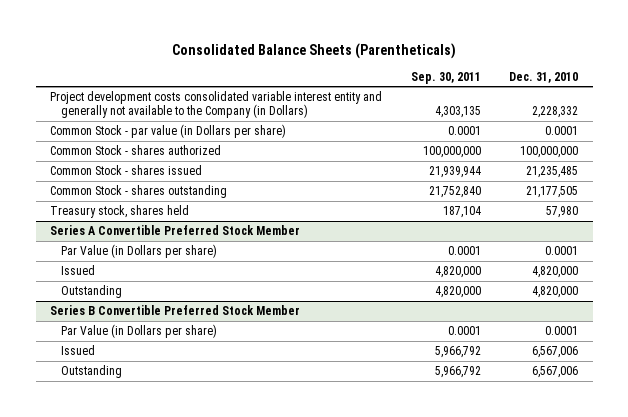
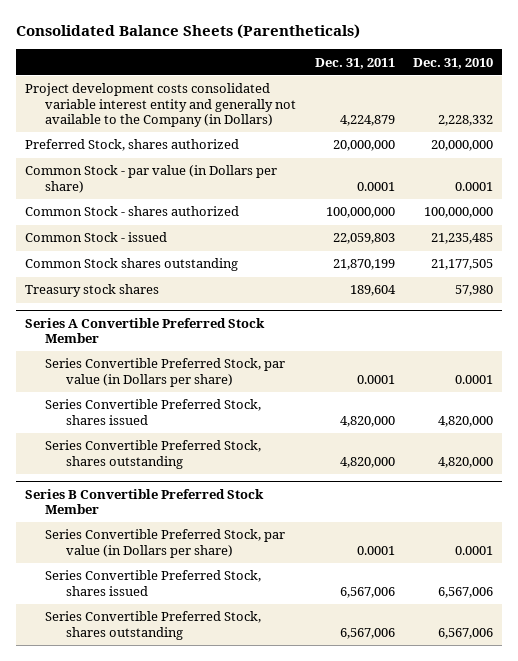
- | Sep. 30, 2011 | Dec. 31, 2010
+ | Dec. 31, 2011 | Dec. 31, 2010
+ Preferred Stock, shares authorized | 20,000,000 | 20,000,000
- Common Stock - shares issued | 21,939,944 | 21,235,485
- Common Stock - shares outstanding | 21,752,840 | 21,177,505
- Treasury stock, shares held | 187,104 | 57,980
+ Common Stock - issued | 22,059,803 | 21,235,485
+ Common Stock shares outstanding | 21,870,199 | 21,177,505
+ Treasury stock shares | 189,604 | 57,980
@ Series A Convertible Preferred Stock Member
- Par Value (in Dollars per share) | 0.0001 | 0.0001
- Issued | 4,820,000 | 4,820,000
- Outstanding | 4,820,000 | 4,820,000
+ Series Convertible Preferred Stock, par value (in Dollars per share) | 0.0001 | 0.0001
+ Series Convertible Preferred Stock, shares issued | 4,820,000 | 4,820,000
+ Series Convertible Preferred Stock, shares outstanding | 4,820,000 | 4,820,000
@ Series B Convertible Preferred Stock Member
- Par Value (in Dollars per share) | 0.0001 | 0.0001
- Issued | 5,966,792 | 6,567,006
- Outstanding | 5,966,792 | 6,567,006
+ Series Convertible Preferred Stock, par value (in Dollars per share) | 0.0001 | 0.0001
+ Series Convertible Preferred Stock, shares issued | 6,567,006 | 6,567,006
+ Series Convertible Preferred Stock, shares outstanding | 6,567,006 | 6,567,006

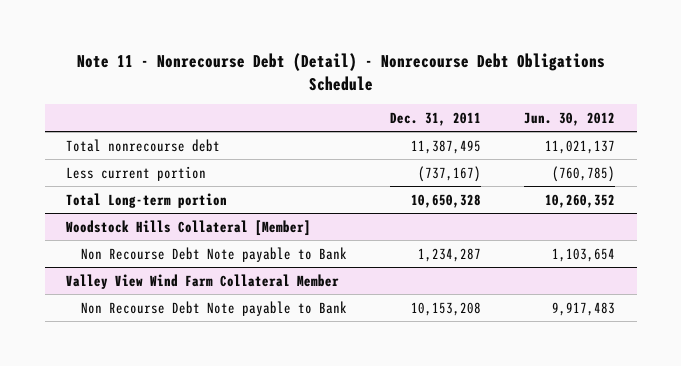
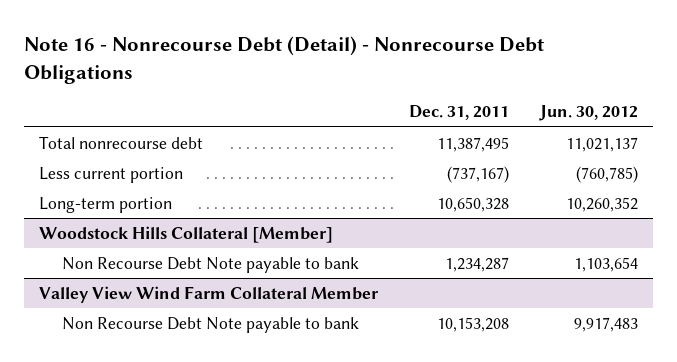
- Note 11 - Nonrecourse Debt (Detail) - Nonrecourse Debt Obligations Schedule
+ Note 16 - Nonrecourse Debt (Detail) - Nonrecourse Debt Obligations
- Total Long-term portion | 10,650,328 | 10,260,352
+ Long-term portion | 10,650,328 | 10,260,352
@ Woodstock Hills Collateral [Member]
- Non Recourse Debt Note payable to Bank | 1,234,287 | 1,103,654
+ Non Recourse Debt Note payable to bank | 1,234,287 | 1,103,654
@ Valley View Wind Farm Collateral Member
- Non Recourse Debt Note payable to Bank | 10,153,208 | 9,917,483
+ Non Recourse Debt Note payable to bank | 10,153,208 | 9,917,483

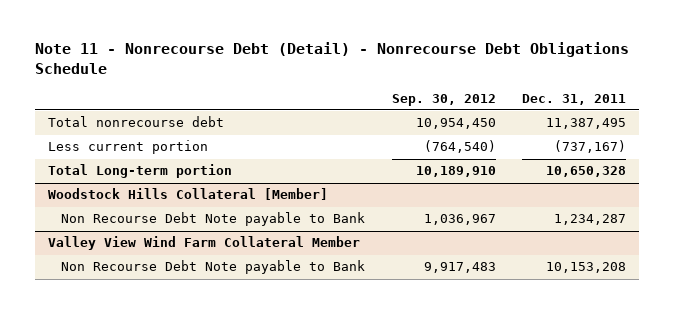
- Note 16 - Nonrecourse Debt (Detail) - Nonrecourse Debt Obligations
+ Note 11 - Nonrecourse Debt (Detail) - Nonrecourse Debt Obligations Schedule
- | Dec. 31, 2011 | Jun. 30, 2012
+ | Sep. 30, 2012 | Dec. 31, 2011
- Long-term portion | 10,650,328 | 10,260,352
+ Total Long-term portion | 10,189,910 | 10,650,328
@ Woodstock Hills Collateral [Member]
- Non Recourse Debt Note payable to bank | 1,234,287 | 1,103,654
+ Non Recourse Debt Note payable to Bank | 1,036,967 | 1,234,287
@ Valley View Wind Farm Collateral Member
- Non Recourse Debt Note payable to bank | 10,153,208 | 9,917,483
+ Non Recourse Debt Note payable to Bank | 9,917,483 | 10,153,208

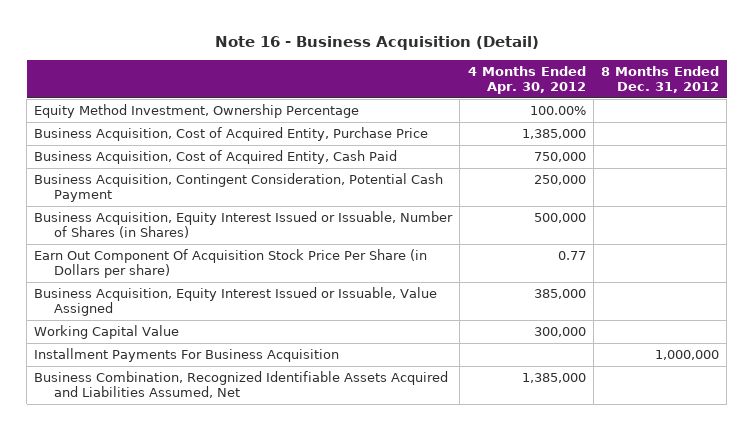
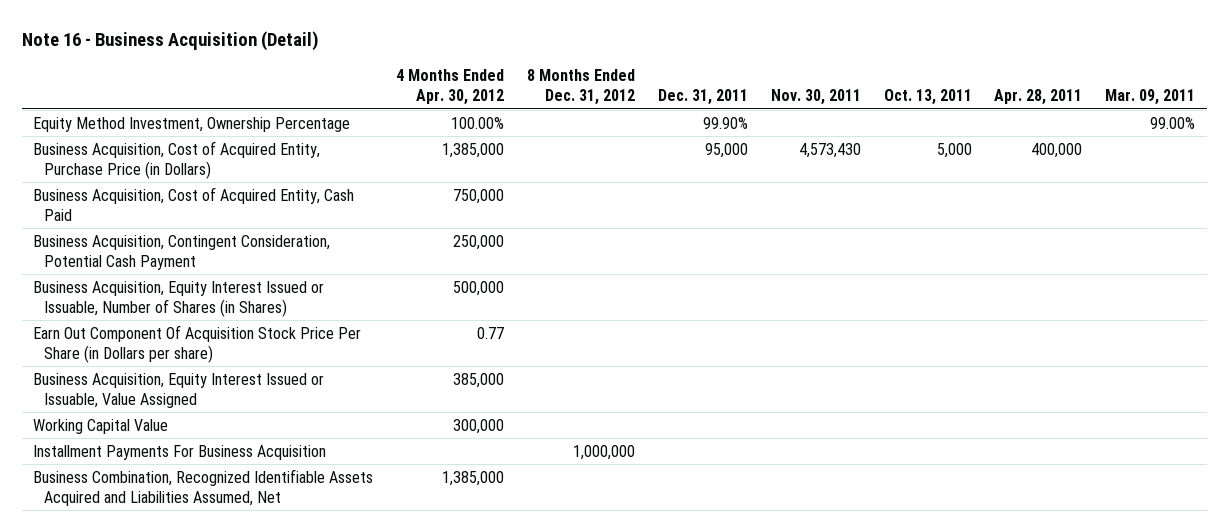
- | 4 Months Ended Apr. 30, 2012 | 8 Months Ended Dec. 31, 2012
+ | 4 Months Ended Apr. 30, 2012 | 8 Months Ended Dec. 31, 2012 | Dec. 31, 2011 | Nov. 30, 2011 | Oct. 13, 2011 | Apr. 28, 2011 | Mar. 09, 2011
- Business Acquisition, Cost of Acquired Entity, Purchase Price | 1,385,000 |
+ Business Acquisition, Cost of Acquired Entity, Purchase Price (in Dollars) | 1,385,000 | | 95,000 | 4,573,430 | 5,000 | 400,000 |

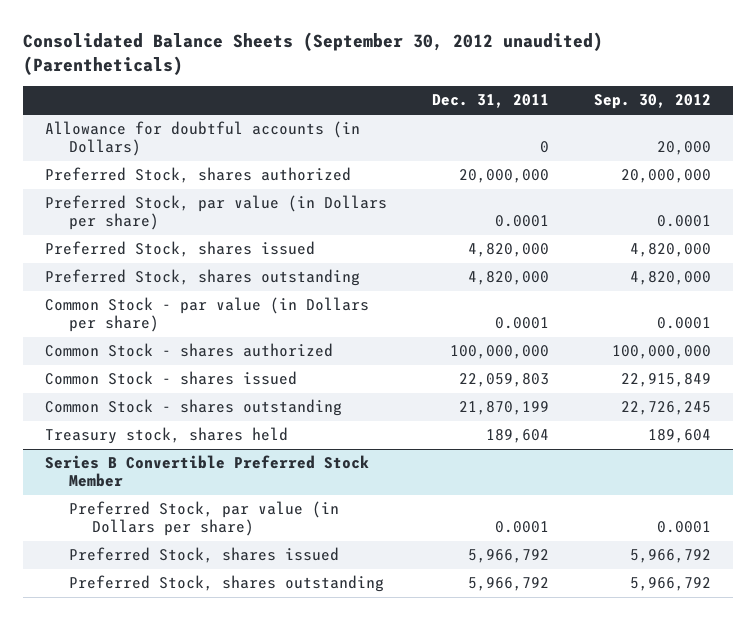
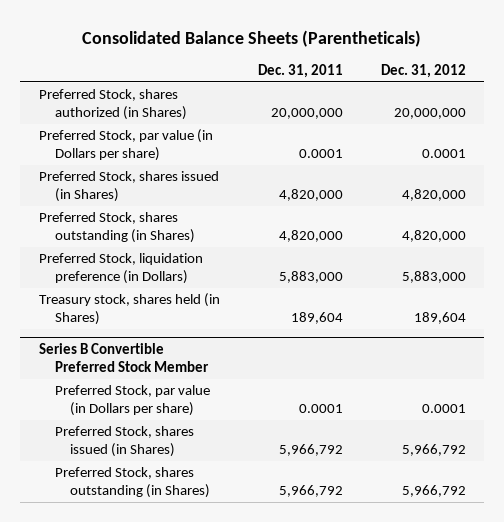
- Consolidated Balance Sheets (September 30, 2012 unaudited) (Parentheticals)
+ Consolidated Balance Sheets (Parentheticals)
- | Dec. 31, 2011 | Sep. 30, 2012
+ | Dec. 31, 2011 | Dec. 31, 2012
- Allowance for doubtful accounts (in Dollars) | 0 | 20,000
- Preferred Stock, shares authorized | 20,000,000 | 20,000,000
+ Preferred Stock, shares authorized (in Shares) | 20,000,000 | 20,000,000
- Preferred Stock, shares issued | 4,820,000 | 4,820,000
- Preferred Stock, shares outstanding | 4,820,000 | 4,820,000
- Common Stock - par value (in Dollars per share) | 0.0001 | 0.0001
- Common Stock - shares authorized | 100,000,000 | 100,000,000
- Common Stock - shares issued | 22,059,803 | 22,915,849
- Common Stock - shares outstanding | 21,870,199 | 22,726,245
- Treasury stock, shares held | 189,604 | 189,604
+ Preferred Stock, shares issued (in Shares) | 4,820,000 | 4,820,000
+ Preferred Stock, shares outstanding (in Shares) | 4,820,000 | 4,820,000
+ Preferred Stock, liquidation preference (in Dollars) | 5,883,000 | 5,883,000
+ Treasury stock, shares held (in Shares) | 189,604 | 189,604
@ Series B Convertible Preferred Stock Member
- Preferred Stock, shares issued | 5,966,792 | 5,966,792
- Preferred Stock, shares outstanding | 5,966,792 | 5,966,792
+ Preferred Stock, shares issued (in Shares) | 5,966,792 | 5,966,792
+ Preferred Stock, shares outstanding (in Shares) | 5,966,792 | 5,966,792

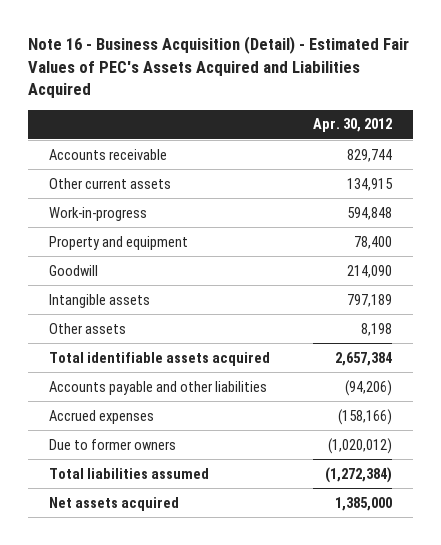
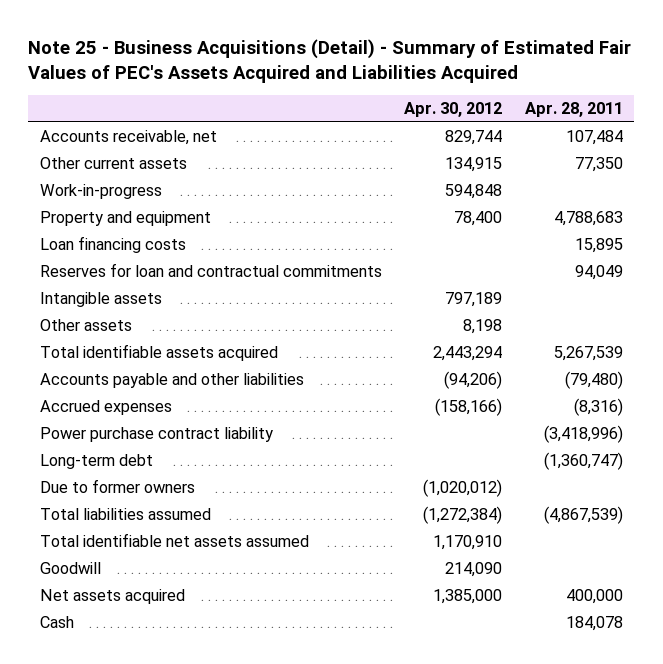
- Note 16 - Business Acquisition (Detail) - Estimated Fair Values of PEC's Assets Acquired and Liabilities Acquired
+ Note 25 - Business Acquisitions (Detail) - Summary of Estimated Fair Values of PEC's Assets Acquired and Liabilities Acquired
- | Apr. 30, 2012
+ | Apr. 30, 2012 | Apr. 28, 2011
- Accounts receivable | 829,744
+ Accounts receivable, net | 829,744 | 107,484
+ Loan financing costs | | 15,895
+ Reserves for loan and contractual commitments | | 94,049
- Total identifiable assets acquired | 2,657,384
+ Total identifiable assets acquired | 2,443,294 | 5,267,539
+ Power purchase contract liability | | (3,418,996)
+ Long-term debt | | (1,360,747)
+ Total identifiable net assets assumed | 1,170,910 |
moved down: Goodwill | 214,090 |
+ Cash | | 184,078

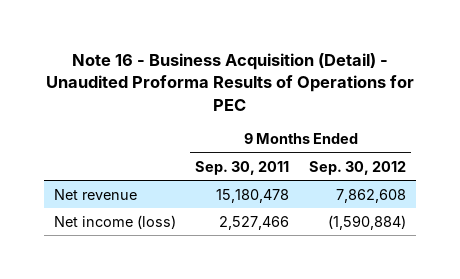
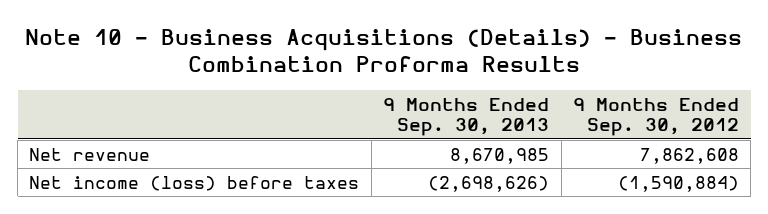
- Note 16 - Business Acquisition (Detail) - Unaudited Proforma Results of Operations for PEC
+ Note 10 - Business Acquisitions (Details) - Business Combination Proforma Results
- | 9 Months Ended Sep. 30, 2011 | 9 Months Ended Sep. 30, 2012
+ | 9 Months Ended Sep. 30, 2013 | 9 Months Ended Sep. 30, 2012
- Net income (loss) | 2,527,466 | (1,590,884)
+ Net income (loss) before taxes | (2,698,626) | (1,590,884)

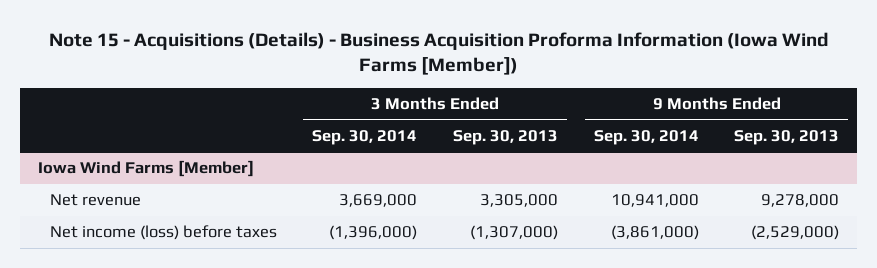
- Note 10 - Business Acquisitions (Details) - Business Combination Proforma Results
+ Note 15 - Acquisitions (Details) - Business Acquisition Proforma Information (Iowa Wind Farms [Member])
- | 9 Months Ended Sep. 30, 2013 | 9 Months Ended Sep. 30, 2012
+ | 3 Months Ended Sep. 30, 2014 | 3 Months Ended Sep. 30, 2013 | 9 Months Ended Sep. 30, 2014 | 9 Months Ended Sep. 30, 2013
- Net revenue | 8,670,985 | 7,862,608
- Net income (loss) before taxes | (2,698,626) | (1,590,884)
+ Iowa Wind Farms [Member]
+ Net revenue | 3,669,000 | 3,305,000 | 10,941,000 | 9,278,000
+ Net income (loss) before taxes | (1,396,000) | (1,307,000) | (3,861,000) | (2,529,000)

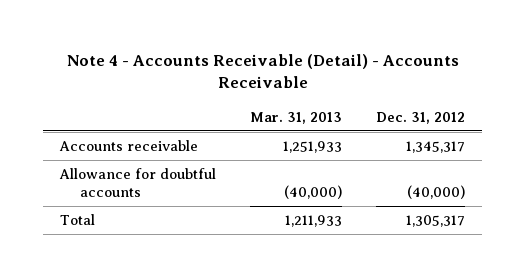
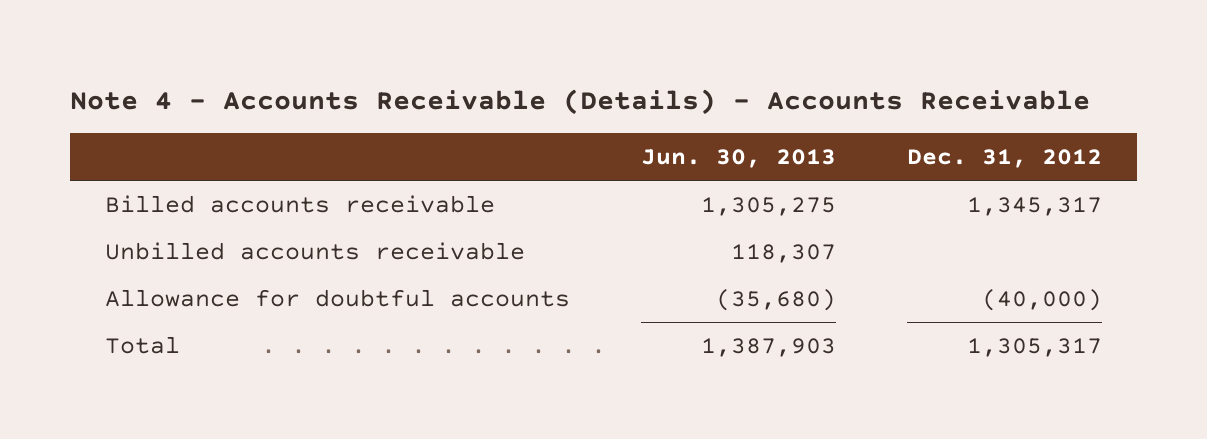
- Note 4 - Accounts Receivable (Detail) - Accounts Receivable
+ Note 4 - Accounts Receivable (Details) - Accounts Receivable
- | Mar. 31, 2013 | Dec. 31, 2012
+ | Jun. 30, 2013 | Dec. 31, 2012
- Accounts receivable | 1,251,933 | 1,345,317
+ Billed accounts receivable | 1,305,275 | 1,345,317
+ Unbilled accounts receivable | 118,307 |

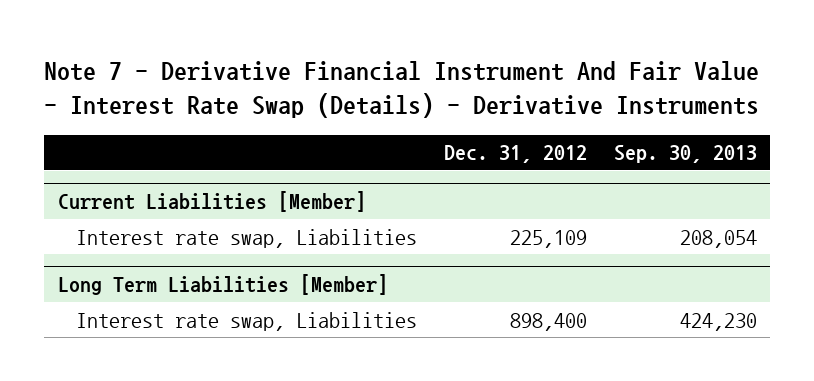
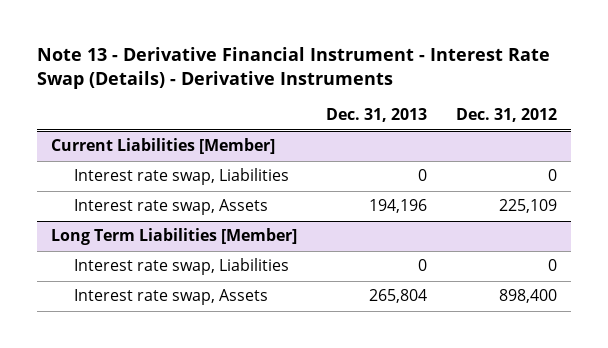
- Note 7 - Derivative Financial Instrument And Fair Value - Interest Rate Swap (Details) - Derivative Instruments
+ Note 13 - Derivative Financial Instrument - Interest Rate Swap (Details) - Derivative Instruments
- | Dec. 31, 2012 | Sep. 30, 2013
+ | Dec. 31, 2013 | Dec. 31, 2012
@ Current Liabilities [Member]
- Interest rate swap, Liabilities | 225,109 | 208,054
+ Interest rate swap, Liabilities | 0 | 0
+ Interest rate swap, Assets | 194,196 | 225,109
@ Long Term Liabilities [Member]
- Interest rate swap, Liabilities | 898,400 | 424,230
+ Interest rate swap, Liabilities | 0 | 0
+ Interest rate swap, Assets | 265,804 | 898,400

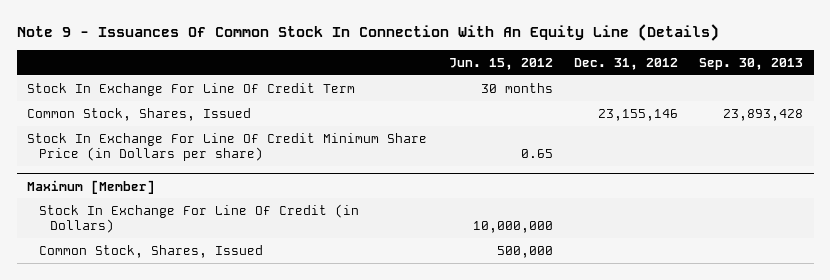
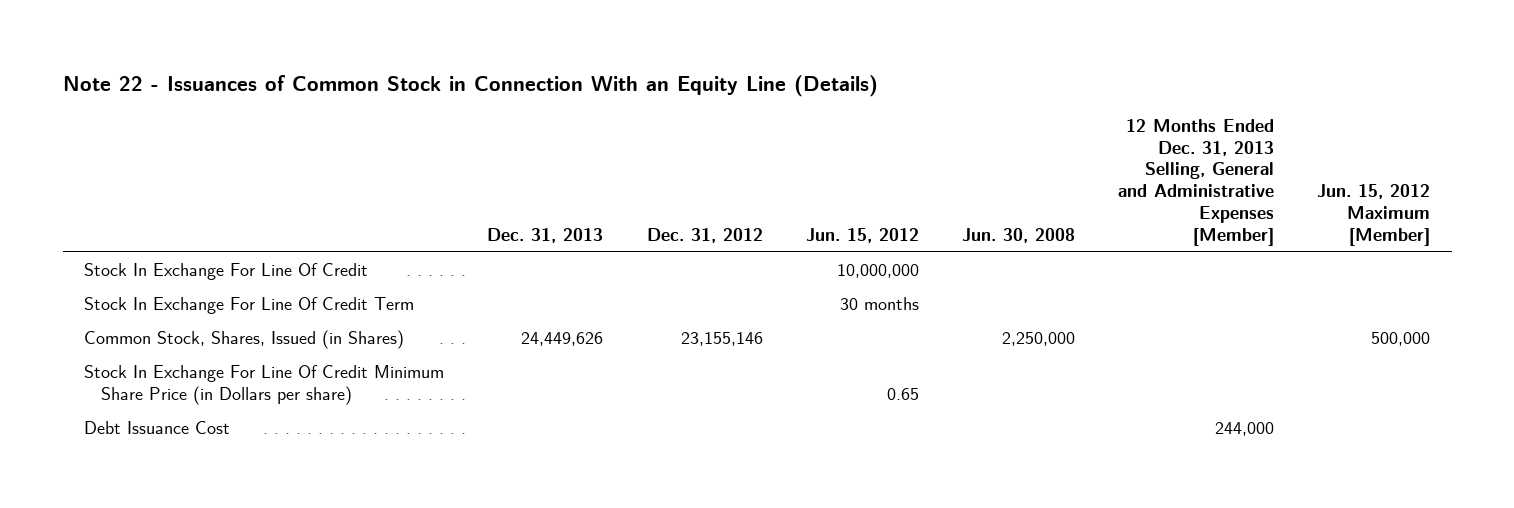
- Note 9 - Issuances Of Common Stock In Connection With An Equity Line (Details)
+ Note 22 - Issuances of Common Stock in Connection With an Equity Line (Details)
- | Jun. 15, 2012 | Dec. 31, 2012 | Sep. 30, 2013
+ | Dec. 31, 2013 | Dec. 31, 2012 | Jun. 15, 2012 | Jun. 30, 2008 | 12 Months Ended Dec. 31, 2013 Selling, General and Administrative Expenses [Member] | Jun. 15, 2012 Maximum [Member]
+ Stock In Exchange For Line Of Credit | | | 10,000,000 | | |
- Common Stock, Shares, Issued | | 23,155,146 | 23,893,428
+ Common Stock, Shares, Issued (in Shares) | 24,449,626 | 23,155,146 | | 2,250,000 | | 500,000
- Maximum [Member]
- Stock In Exchange For Line Of Credit (in Dollars) | 10,000,000 | |
- Common Stock, Shares, Issued | 500,000 | |
+ Debt Issuance Cost | | | | | 244,000 |

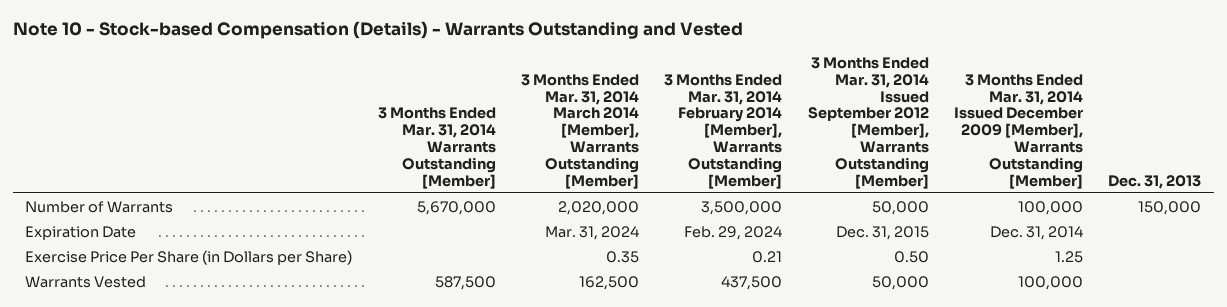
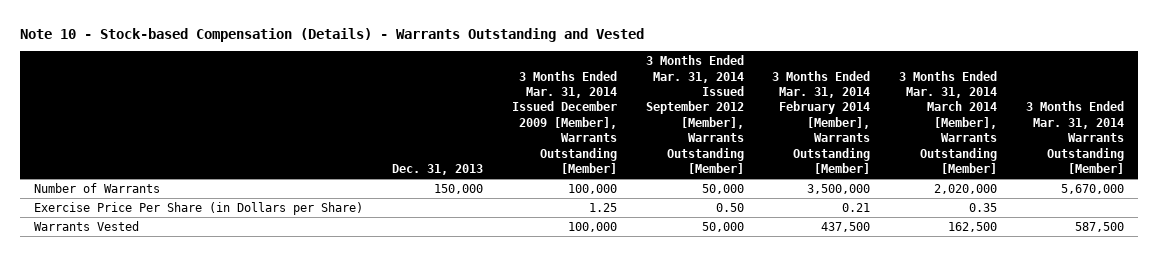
- | 3 Months Ended Mar. 31, 2014 Warrants Outstanding [Member] | 3 Months Ended Mar. 31, 2014 March 2014 [Member], Warrants Outstanding [Member] | 3 Months Ended Mar. 31, 2014 February 2014 [Member], Warrants Outstanding [Member] | 3 Months Ended Mar. 31, 2014 Issued September 2012 [Member], Warrants Outstanding [Member] | 3 Months Ended Mar. 31, 2014 Issued December 2009 [Member], Warrants Outstanding [Member] | Dec. 31, 2013
+ | Dec. 31, 2013 | 3 Months Ended Mar. 31, 2014 Issued December 2009 [Member], Warrants Outstanding [Member] | 3 Months Ended Mar. 31, 2014 Issued September 2012 [Member], Warrants Outstanding [Member] | 3 Months Ended Mar. 31, 2014 February 2014 [Member], Warrants Outstanding [Member] | 3 Months Ended Mar. 31, 2014 March 2014 [Member], Warrants Outstanding [Member] | 3 Months Ended Mar. 31, 2014 Warrants Outstanding [Member]
- Expiration Date | | Mar. 31, 2024 | Feb. 29, 2024 | Dec. 31, 2015 | Dec. 31, 2014 |

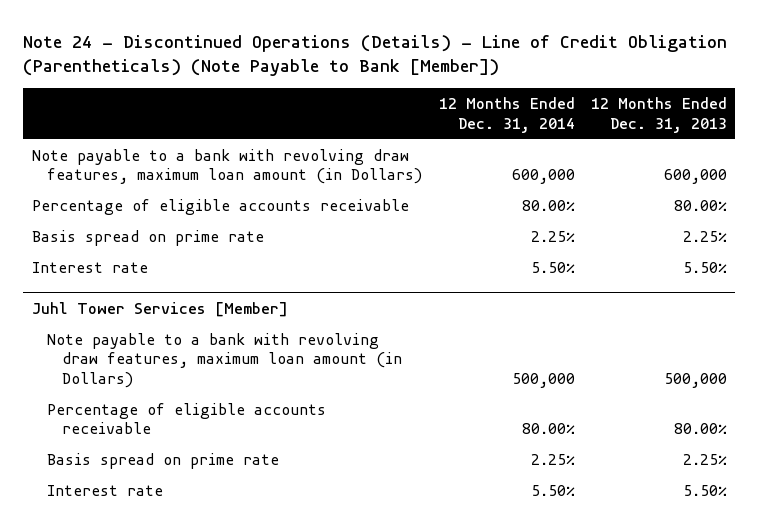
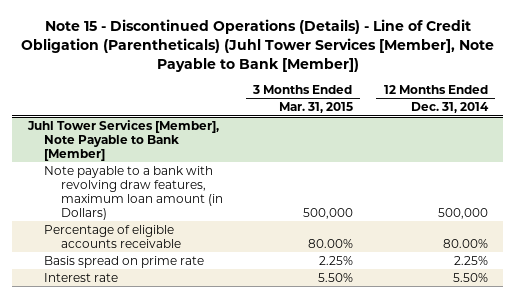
- Note 24 - Discontinued Operations (Details) - Line of Credit Obligation (Parentheticals) (Note Payable to Bank [Member])
+ Note 15 - Discontinued Operations (Details) - Line of Credit Obligation (Parentheticals) (Juhl Tower Services [Member], Note Payable to Bank [Member])
- | 12 Months Ended Dec. 31, 2014 | 12 Months Ended Dec. 31, 2013
+ | 3 Months Ended Mar. 31, 2015 | 12 Months Ended Dec. 31, 2014
- Note payable to a bank with revolving draw features, maximum loan amount (in Dollars) | 600,000 | 600,000
- Percentage of eligible accounts receivable | 80.00% | 80.00%
- Basis spread on prime rate | 2.25% | 2.25%
- Interest rate | 5.50% | 5.50%
- Juhl Tower Services [Member]
+ Juhl Tower Services [Member], Note Payable to Bank [Member]

